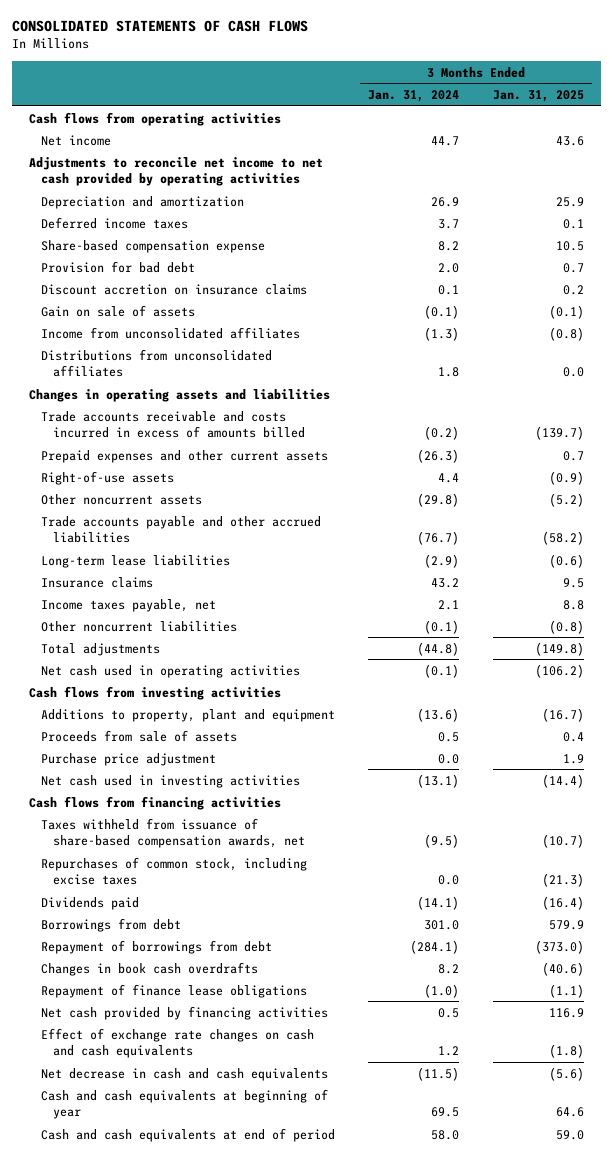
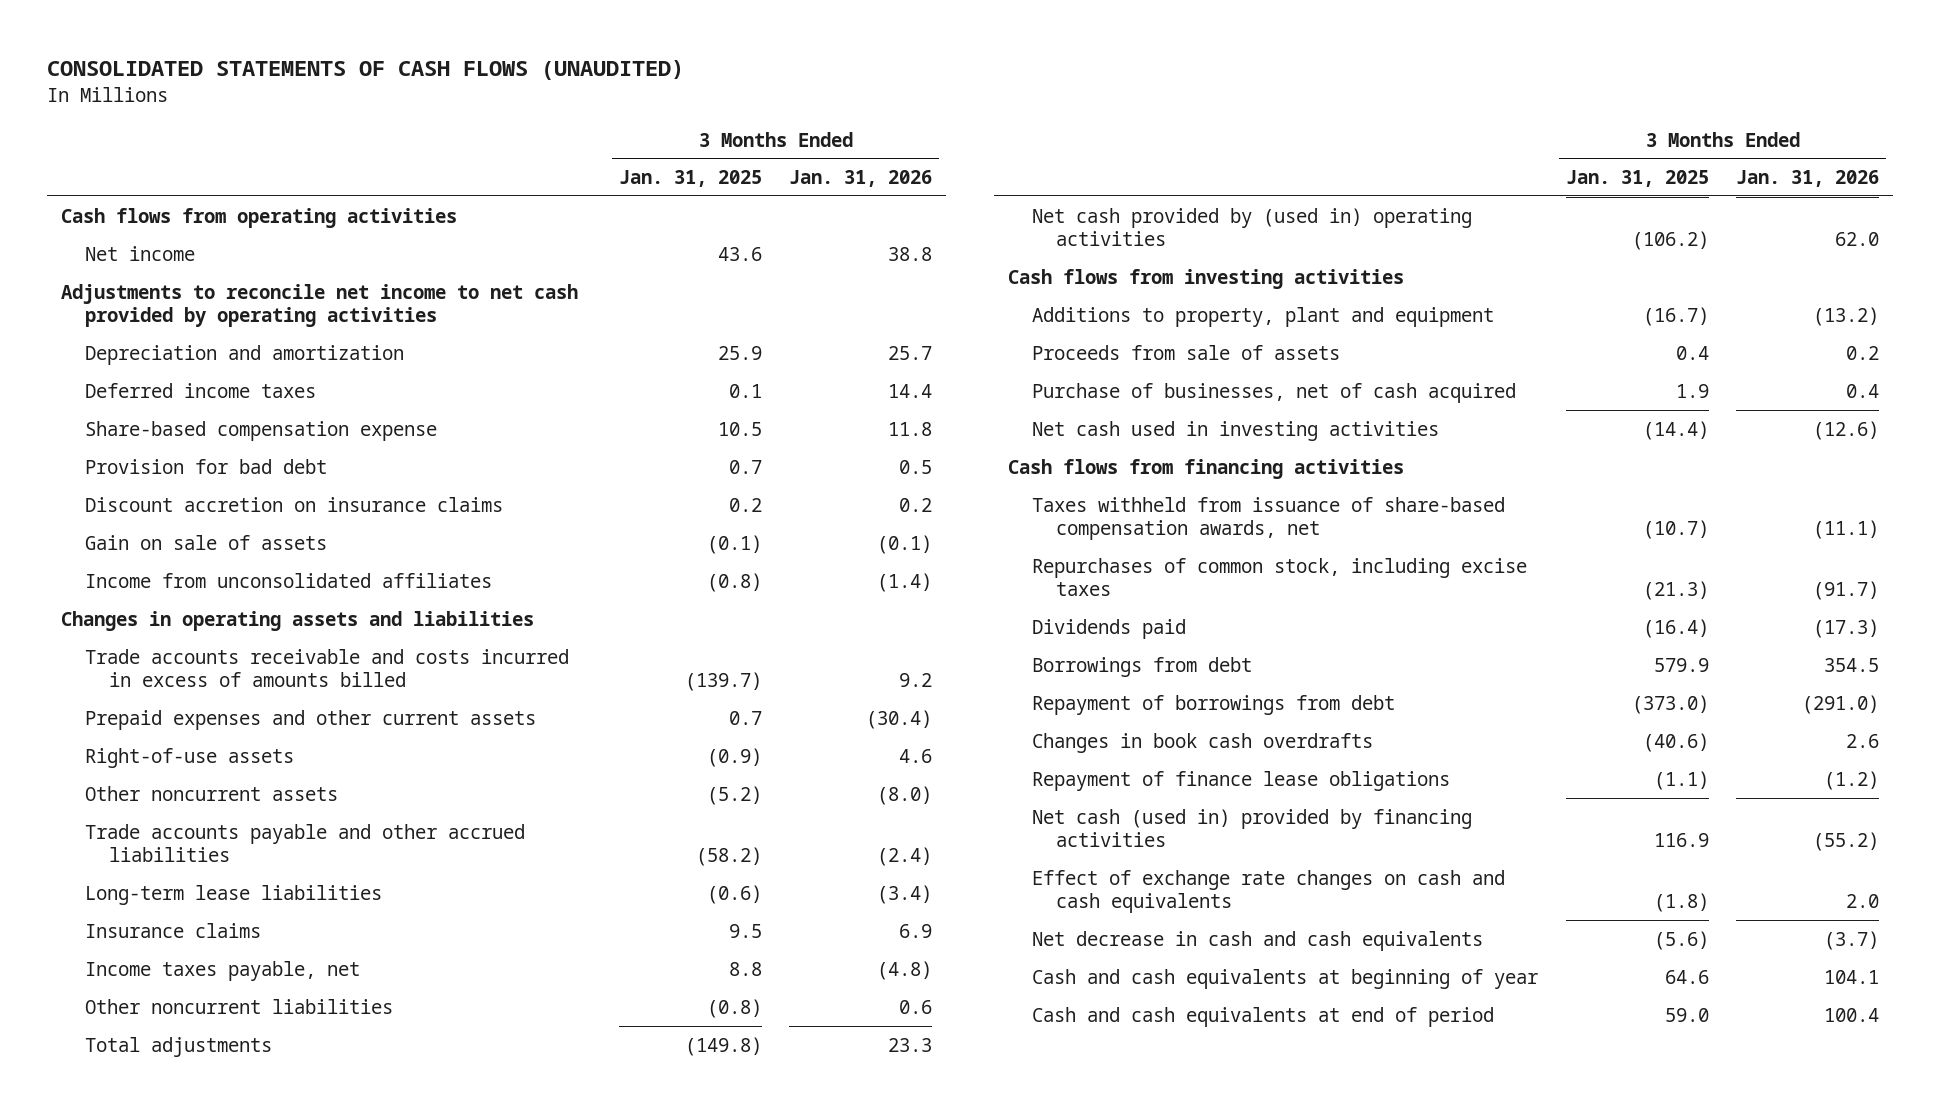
- CONSOLIDATED STATEMENTS OF CASH FLOWS
+ CONSOLIDATED STATEMENTS OF CASH FLOWS (UNAUDITED)
- | 3 Months Ended Jan. 31, 2024 | 3 Months Ended Jan. 31, 2025
+ | 3 Months Ended Jan. 31, 2025 | 3 Months Ended Jan. 31, 2026
- Distributions from unconsolidated affiliates | 1.8 | 0.0
- Net cash used in operating activities | (0.1) | (106.2)
+ Net cash provided by (used in) operating activities | (106.2) | 62.0
- Purchase price adjustment | 0.0 | 1.9
+ Purchase of businesses, net of cash acquired | 1.9 | 0.4
- Net cash provided by financing activities | 0.5 | 116.9
+ Net cash (used in) provided by financing activities | 116.9 | (55.2)

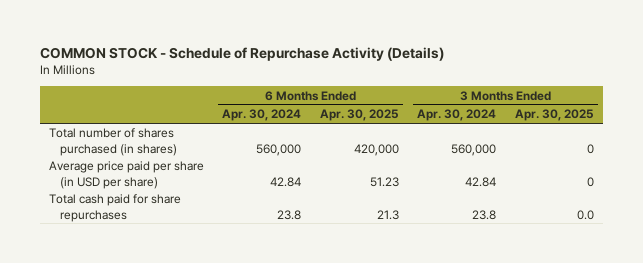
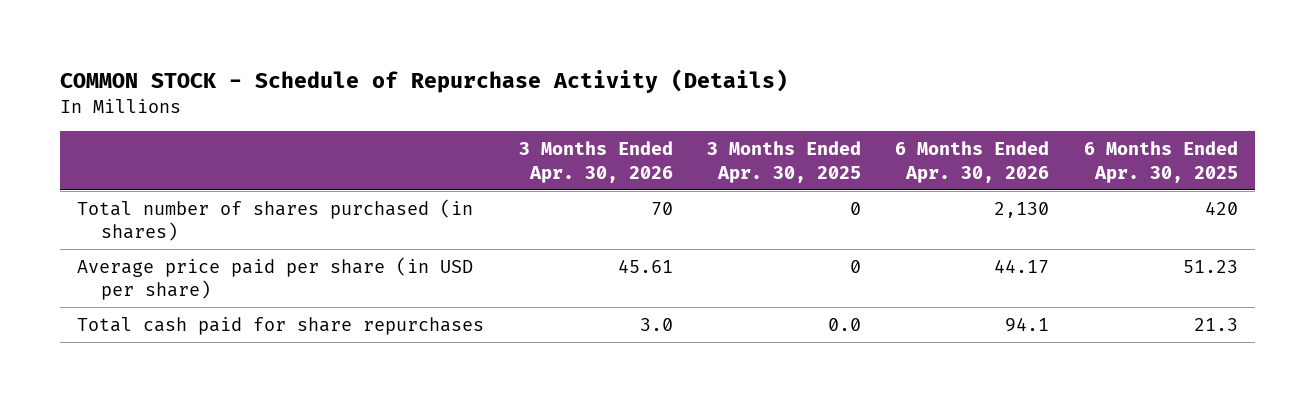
- | 6 Months Ended Apr. 30, 2024 | 6 Months Ended Apr. 30, 2025 | 3 Months Ended Apr. 30, 2024 | 3 Months Ended Apr. 30, 2025
+ | 3 Months Ended Apr. 30, 2026 | 3 Months Ended Apr. 30, 2025 | 6 Months Ended Apr. 30, 2026 | 6 Months Ended Apr. 30, 2025
- Total number of shares purchased (in shares) | 560,000 | 420,000 | 560,000 | 0
+ Total number of shares purchased (in shares) | 70 | 0 | 2,130 | 420

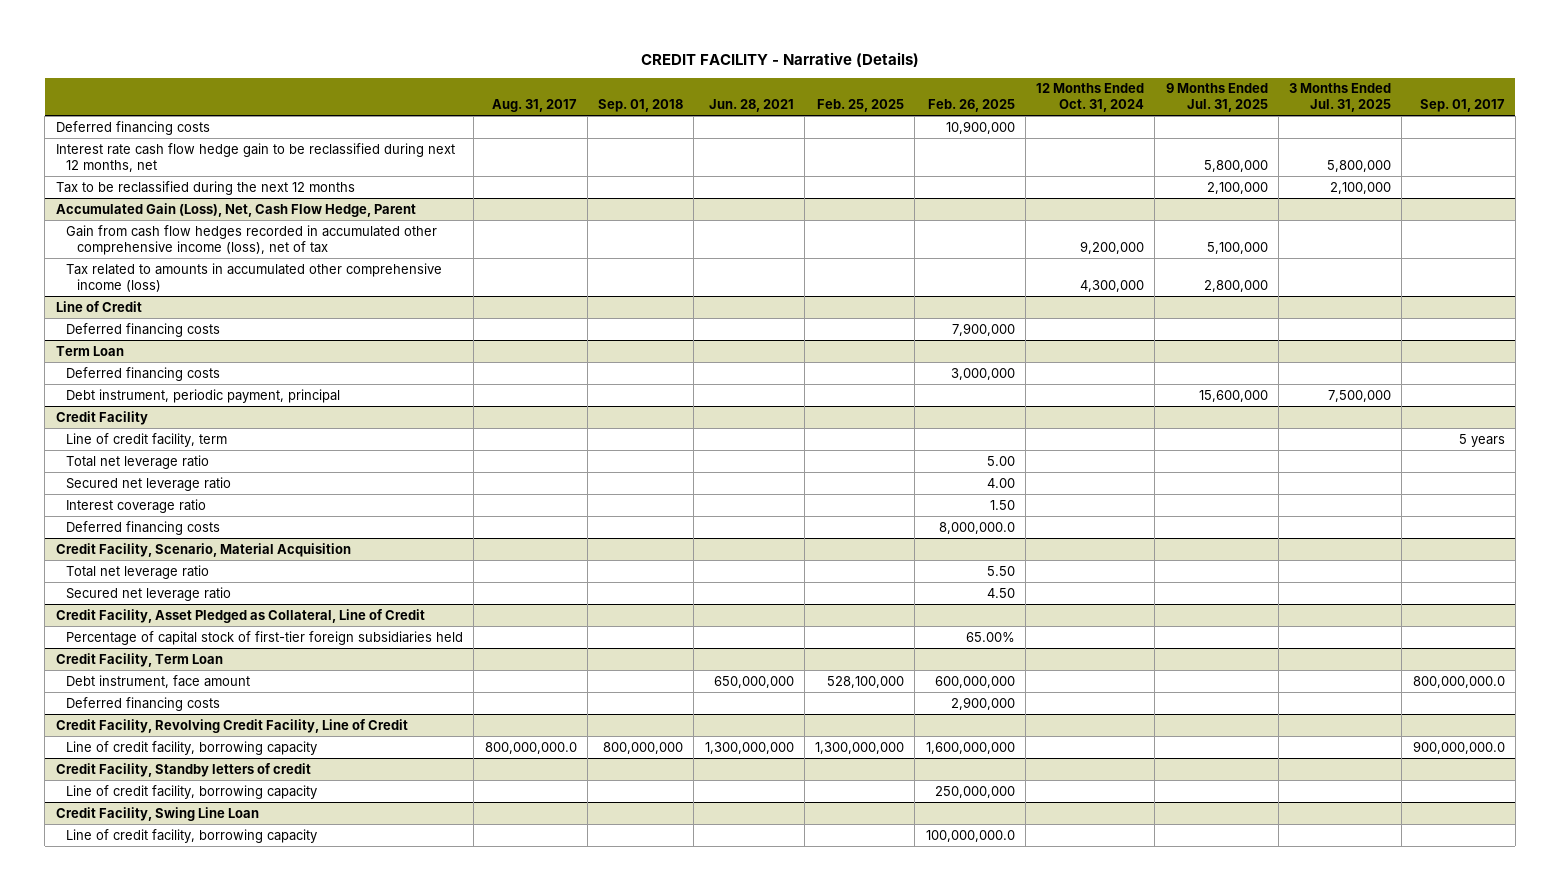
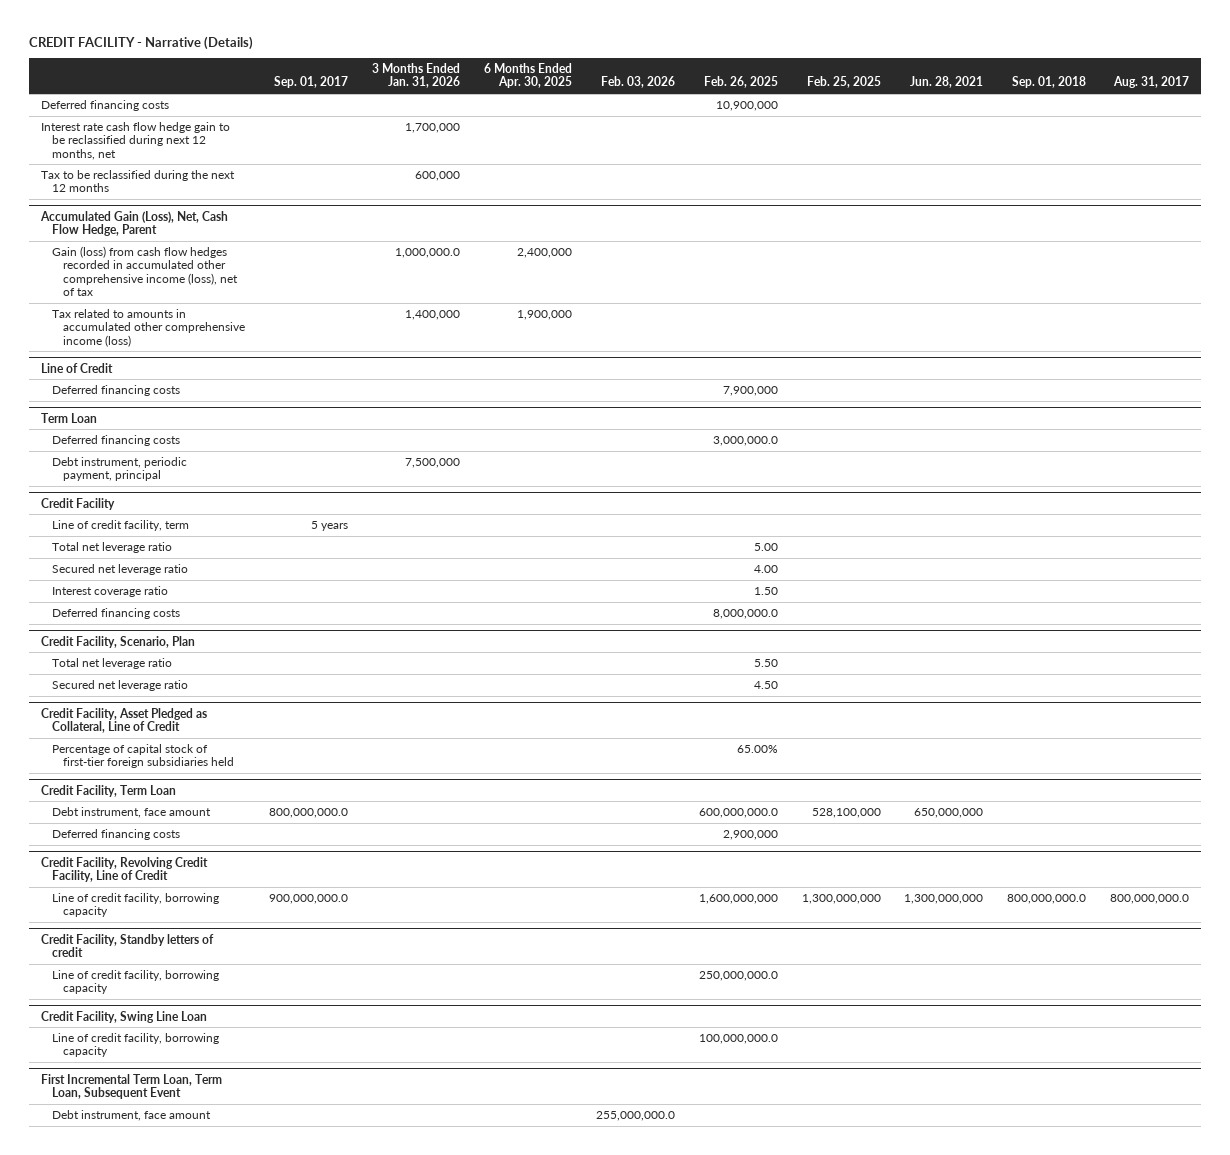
- | Aug. 31, 2017 | Sep. 01, 2018 | Jun. 28, 2021 | Feb. 25, 2025 | Feb. 26, 2025 | 12 Months Ended Oct. 31, 2024 | 9 Months Ended Jul. 31, 2025 | 3 Months Ended Jul. 31, 2025 | Sep. 01, 2017
+ | Sep. 01, 2017 | 3 Months Ended Jan. 31, 2026 | 6 Months Ended Apr. 30, 2025 | Feb. 03, 2026 | Feb. 26, 2025 | Feb. 25, 2025 | Jun. 28, 2021 | Sep. 01, 2018 | Aug. 31, 2017
@ Accumulated Gain (Loss), Net, Cash Flow Hedge, Parent
- Gain from cash flow hedges recorded in accumulated other comprehensive income (loss), net of tax | | | | | | 9,200,000 | 5,100,000 | |
+ Gain (loss) from cash flow hedges recorded in accumulated other comprehensive income (loss), net of tax | | 1,000,000.0 | 2,400,000 | | | | | |
@ Term Loan
- Deferred financing costs | | | | | 3,000,000 | | | |
+ Deferred financing costs | | | | | 3,000,000.0 | | | |
- Credit Facility, Scenario, Material Acquisition
+ Credit Facility, Scenario, Plan
@ Credit Facility, Term Loan
- Debt instrument, face amount | | | 650,000,000 | 528,100,000 | 600,000,000 | | | | 800,000,000.0
+ Debt instrument, face amount | 800,000,000.0 | | | | 600,000,000.0 | 528,100,000 | 650,000,000 | |
@ Credit Facility, Revolving Credit Facility, Line of Credit
- Line of credit facility, borrowing capacity | 800,000,000.0 | 800,000,000 | 1,300,000,000 | 1,300,000,000 | 1,600,000,000 | | | | 900,000,000.0
+ Line of credit facility, borrowing capacity | 900,000,000.0 | | | | 1,600,000,000 | 1,300,000,000 | 1,300,000,000 | 800,000,000.0 | 800,000,000.0
@ Credit Facility, Standby letters of credit
- Line of credit facility, borrowing capacity | | | | | 250,000,000 | | | |
+ Line of credit facility, borrowing capacity | | | | | 250,000,000.0 | | | |
+ First Incremental Term Loan, Term Loan, Subsequent Event
+ Debt instrument, face amount | | | | 255,000,000.0 | | | | |

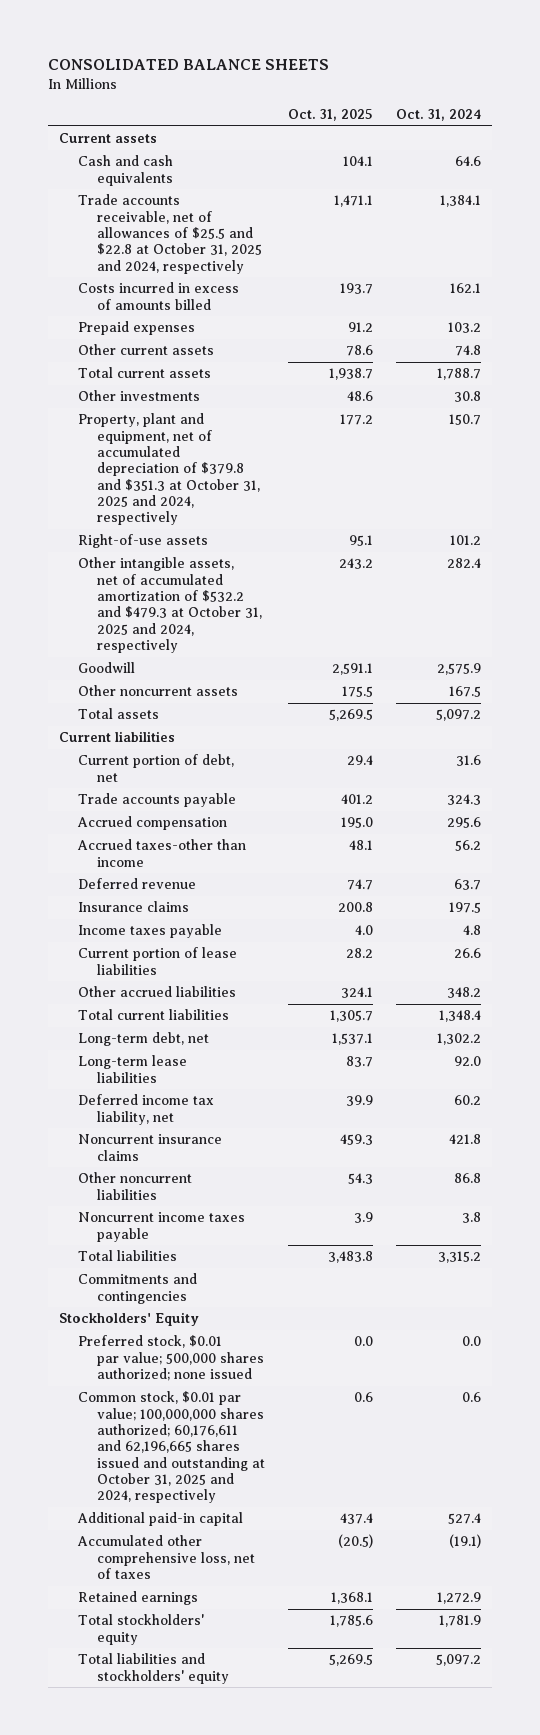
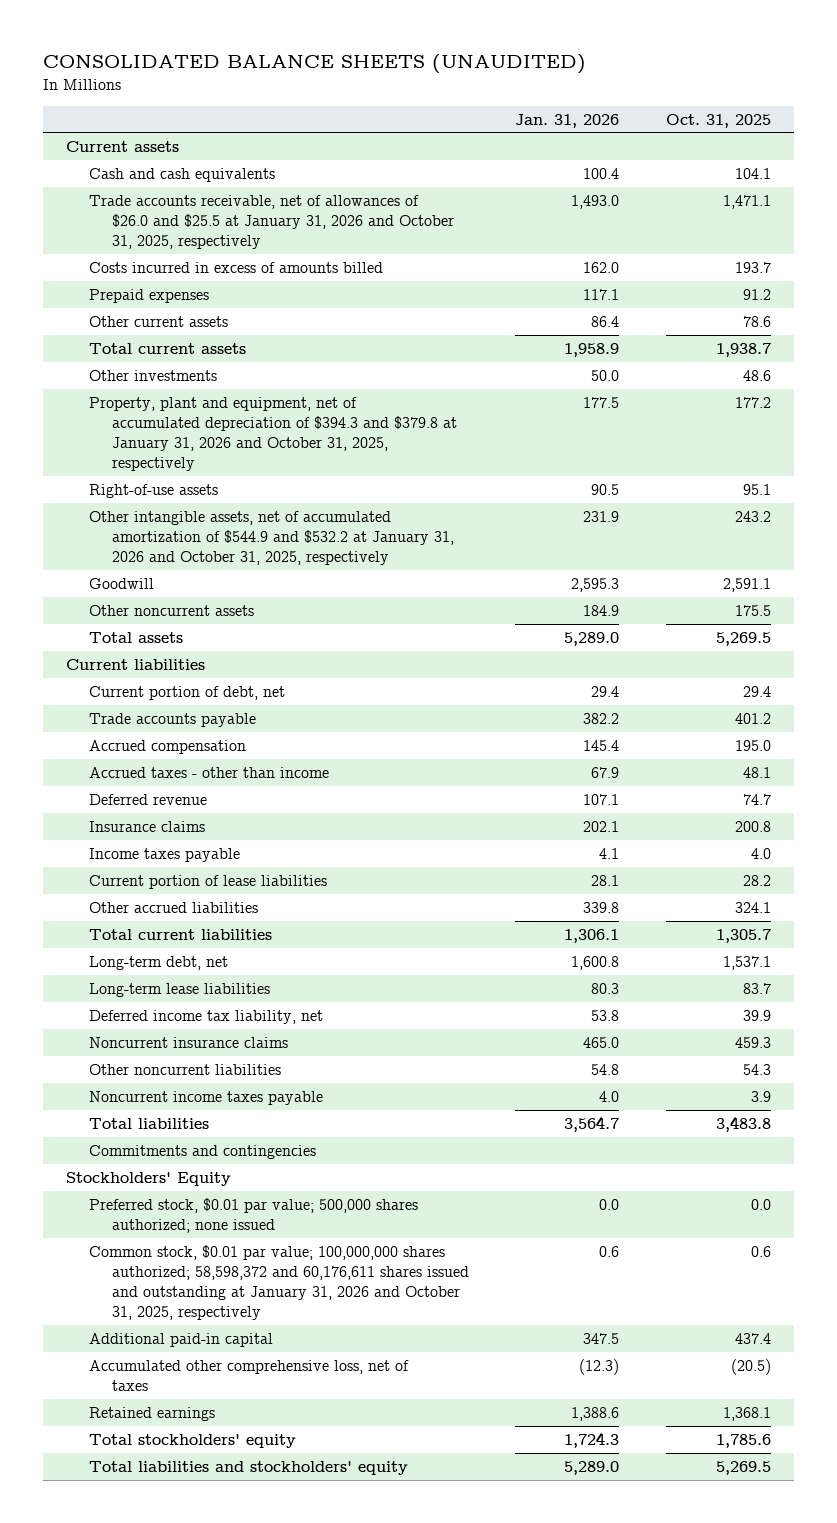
- CONSOLIDATED BALANCE SHEETS
+ CONSOLIDATED BALANCE SHEETS (UNAUDITED)
- | Oct. 31, 2025 | Oct. 31, 2024
+ | Jan. 31, 2026 | Oct. 31, 2025
- Trade accounts receivable, net of allowances of $25.5 and $22.8 at October 31, 2025 and 2024, respectively | 1,471.1 | 1,384.1
+ Trade accounts receivable, net of allowances of $26.0 and $25.5 at January 31, 2026 and October 31, 2025, respectively | 1,493.0 | 1,471.1
- Property, plant and equipment, net of accumulated depreciation of $379.8 and $351.3 at October 31, 2025 and 2024, respectively | 177.2 | 150.7
+ Property, plant and equipment, net of accumulated depreciation of $394.3 and $379.8 at January 31, 2026 and October 31, 2025, respectively | 177.5 | 177.2
- Other intangible assets, net of accumulated amortization of $532.2 and $479.3 at October 31, 2025 and 2024, respectively | 243.2 | 282.4
+ Other intangible assets, net of accumulated amortization of $544.9 and $532.2 at January 31, 2026 and October 31, 2025, respectively | 231.9 | 243.2
- Accrued taxes-other than income | 48.1 | 56.2
+ Accrued taxes - other than income | 67.9 | 48.1
- Common stock, $0.01 par value; 100,000,000 shares authorized; 60,176,611 and 62,196,665 shares issued and outstanding at October 31, 2025 and 2024, respectively | 0.6 | 0.6
+ Common stock, $0.01 par value; 100,000,000 shares authorized; 58,598,372 and 60,176,611 shares issued and outstanding at January 31, 2026 and October 31, 2025, respectively | 0.6 | 0.6

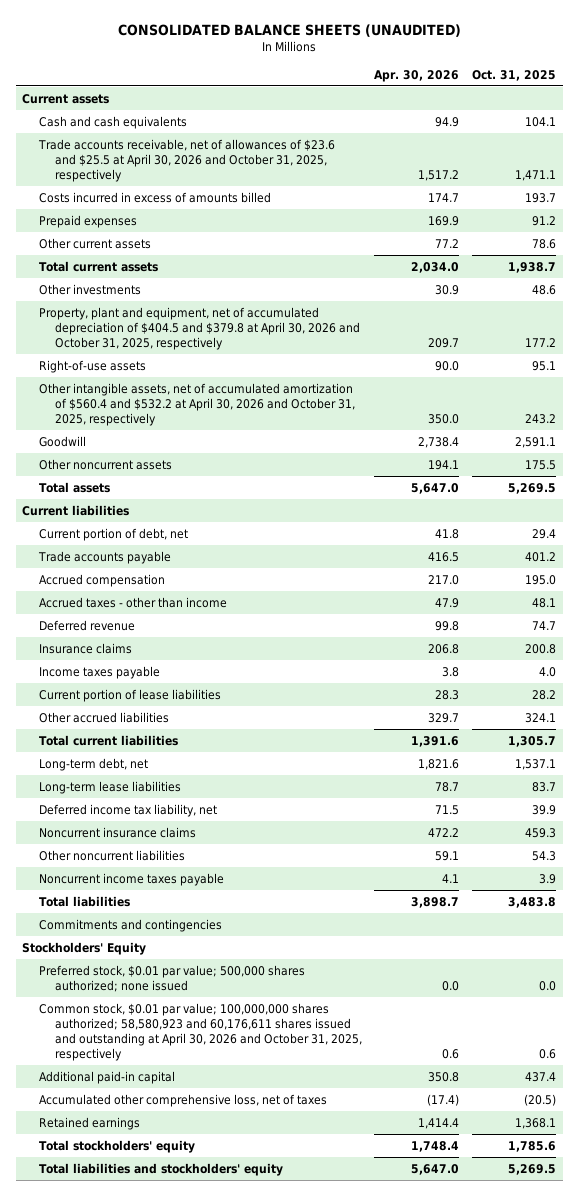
- | Jan. 31, 2026 | Oct. 31, 2025
+ | Apr. 30, 2026 | Oct. 31, 2025
- Trade accounts receivable, net of allowances of $26.0 and $25.5 at January 31, 2026 and October 31, 2025, respectively | 1,493.0 | 1,471.1
+ Trade accounts receivable, net of allowances of $23.6 and $25.5 at April 30, 2026 and October 31, 2025, respectively | 1,517.2 | 1,471.1
- Property, plant and equipment, net of accumulated depreciation of $394.3 and $379.8 at January 31, 2026 and October 31, 2025, respectively | 177.5 | 177.2
+ Property, plant and equipment, net of accumulated depreciation of $404.5 and $379.8 at April 30, 2026 and October 31, 2025, respectively | 209.7 | 177.2
- Other intangible assets, net of accumulated amortization of $544.9 and $532.2 at January 31, 2026 and October 31, 2025, respectively | 231.9 | 243.2
+ Other intangible assets, net of accumulated amortization of $560.4 and $532.2 at April 30, 2026 and October 31, 2025, respectively | 350.0 | 243.2
- Common stock, $0.01 par value; 100,000,000 shares authorized; 58,598,372 and 60,176,611 shares issued and outstanding at January 31, 2026 and October 31, 2025, respectively | 0.6 | 0.6
+ Common stock, $0.01 par value; 100,000,000 shares authorized; 58,580,923 and 60,176,611 shares issued and outstanding at April 30, 2026 and October 31, 2025, respectively | 0.6 | 0.6

